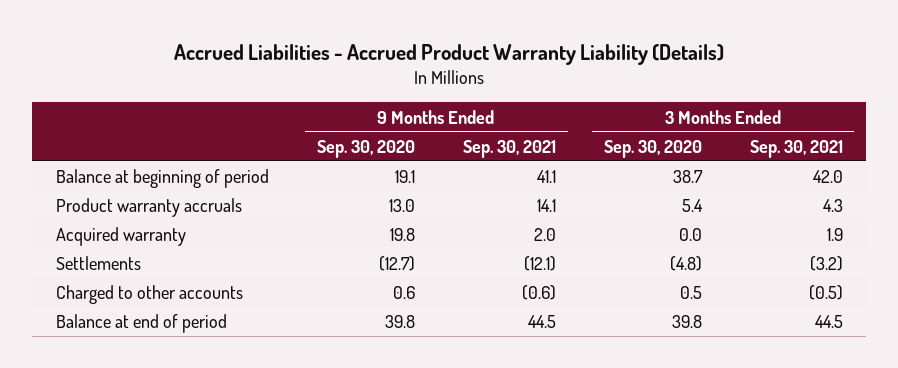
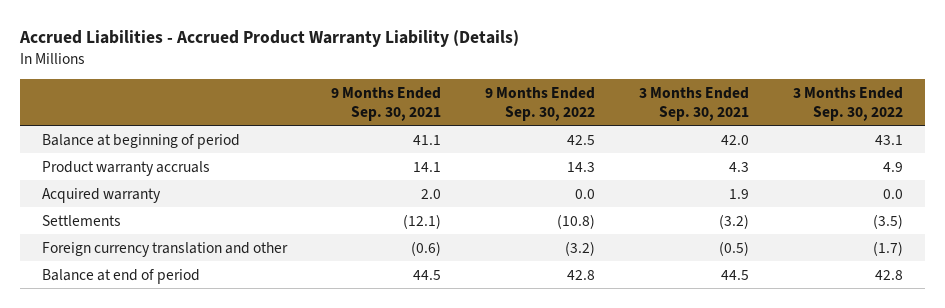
- | 9 Months Ended Sep. 30, 2020 | 9 Months Ended Sep. 30, 2021 | 3 Months Ended Sep. 30, 2020 | 3 Months Ended Sep. 30, 2021
+ | 9 Months Ended Sep. 30, 2021 | 9 Months Ended Sep. 30, 2022 | 3 Months Ended Sep. 30, 2021 | 3 Months Ended Sep. 30, 2022
- Charged to other accounts | 0.6 | (0.6) | 0.5 | (0.5)
+ Foreign currency translation and other | (0.6) | (3.2) | (0.5) | (1.7)

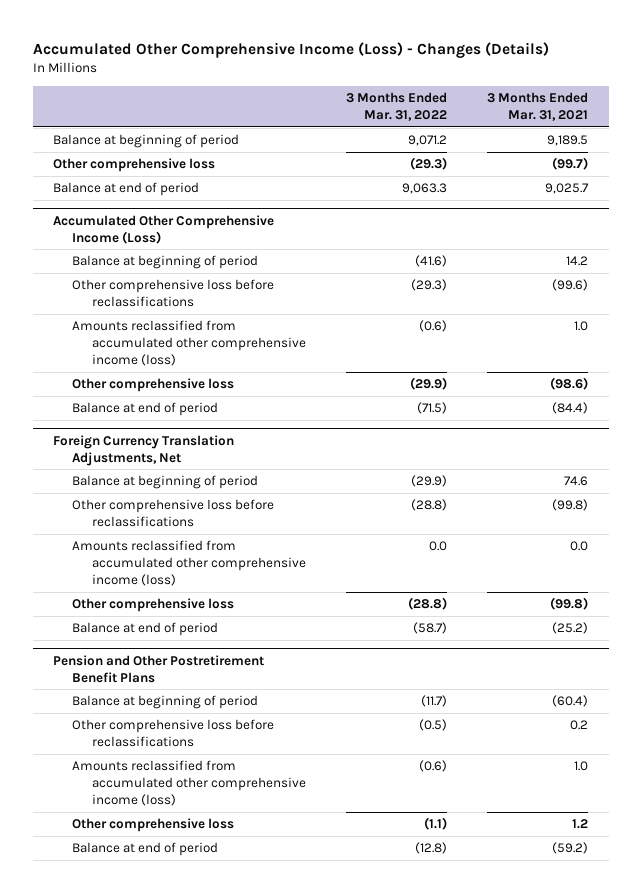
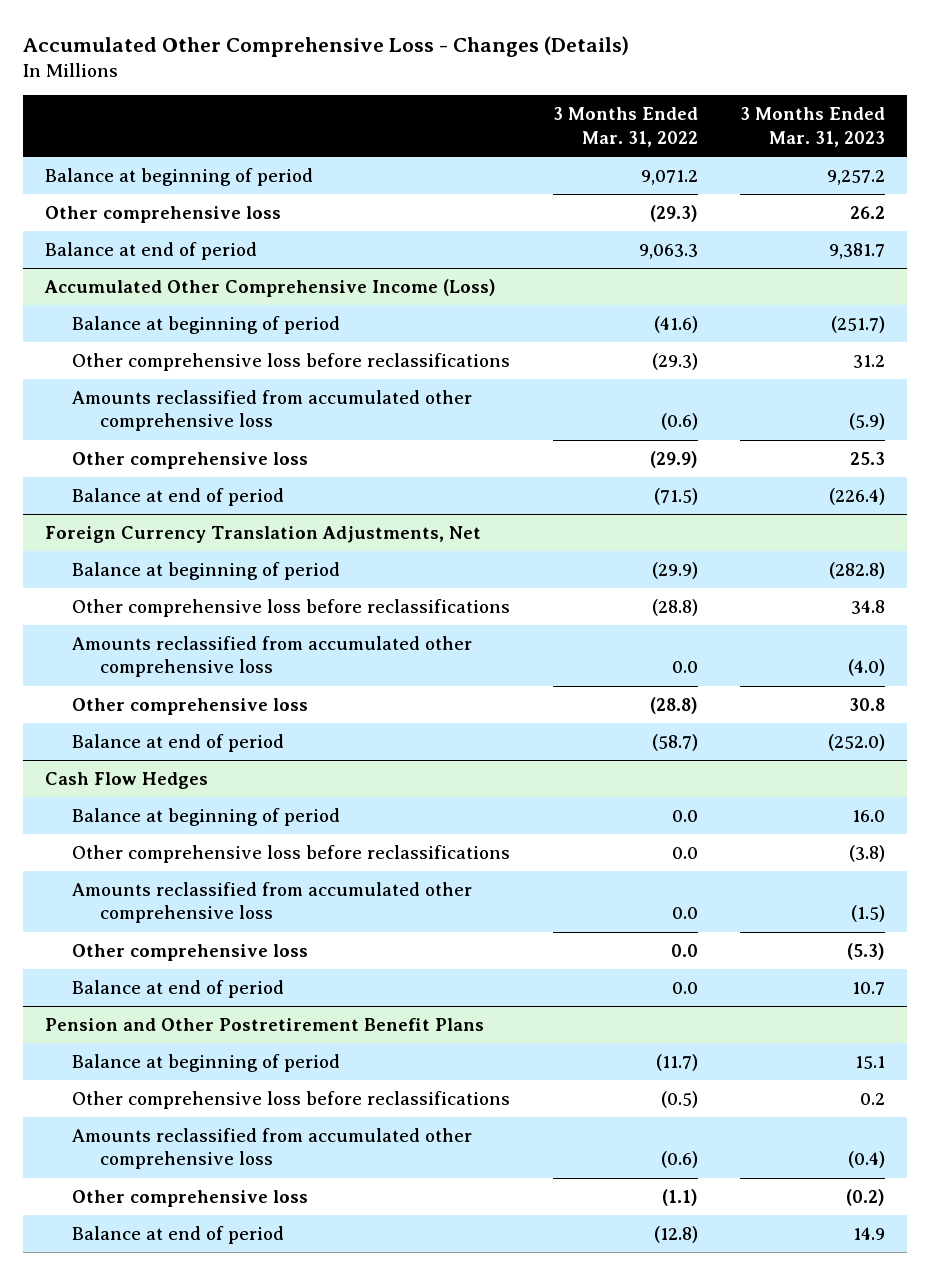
- Accumulated Other Comprehensive Income (Loss) - Changes (Details)
+ Accumulated Other Comprehensive Loss - Changes (Details)
- | 3 Months Ended Mar. 31, 2022 | 3 Months Ended Mar. 31, 2021
+ | 3 Months Ended Mar. 31, 2022 | 3 Months Ended Mar. 31, 2023
@ Accumulated Other Comprehensive Income (Loss)
- Amounts reclassified from accumulated other comprehensive income (loss) | (0.6) | 1.0
+ Amounts reclassified from accumulated other comprehensive loss | (0.6) | (5.9)
@ Foreign Currency Translation Adjustments, Net
- Amounts reclassified from accumulated other comprehensive income (loss) | 0.0 | 0.0
+ Amounts reclassified from accumulated other comprehensive loss | 0.0 | (4.0)
+ Cash Flow Hedges
+ Balance at beginning of period | 0.0 | 16.0
+ Other comprehensive loss before reclassifications | 0.0 | (3.8)
+ Amounts reclassified from accumulated other comprehensive loss | 0.0 | (1.5)
+ Other comprehensive loss | 0.0 | (5.3)
+ Balance at end of period | 0.0 | 10.7
@ Pension and Other Postretirement Benefit Plans
- Amounts reclassified from accumulated other comprehensive income (loss) | (0.6) | 1.0
+ Amounts reclassified from accumulated other comprehensive loss | (0.6) | (0.4)

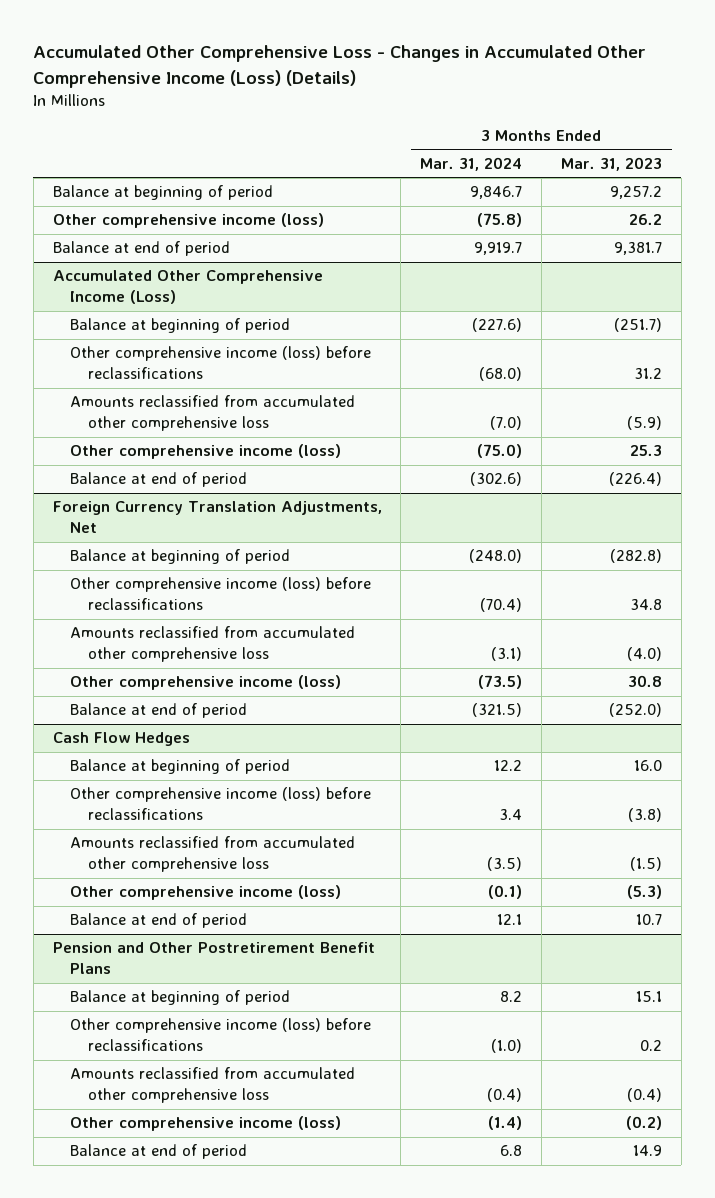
- Accumulated Other Comprehensive Loss - Changes (Details)
+ Accumulated Other Comprehensive Loss - Changes in Accumulated Other Comprehensive Income (Loss) (Details)
- | 3 Months Ended Mar. 31, 2022 | 3 Months Ended Mar. 31, 2023
+ | 3 Months Ended Mar. 31, 2024 | 3 Months Ended Mar. 31, 2023
- Other comprehensive loss | (29.3) | 26.2
+ Other comprehensive income (loss) | (75.8) | 26.2
@ Accumulated Other Comprehensive Income (Loss)
- Other comprehensive loss before reclassifications | (29.3) | 31.2
+ Other comprehensive income (loss) before reclassifications | (68.0) | 31.2
- Other comprehensive loss | (29.9) | 25.3
+ Other comprehensive income (loss) | (75.0) | 25.3
@ Foreign Currency Translation Adjustments, Net
- Other comprehensive loss before reclassifications | (28.8) | 34.8
+ Other comprehensive income (loss) before reclassifications | (70.4) | 34.8
- Other comprehensive loss | (28.8) | 30.8
+ Other comprehensive income (loss) | (73.5) | 30.8
@ Cash Flow Hedges
- Other comprehensive loss before reclassifications | 0.0 | (3.8)
+ Other comprehensive income (loss) before reclassifications | 3.4 | (3.8)
- Other comprehensive loss | 0.0 | (5.3)
+ Other comprehensive income (loss) | (0.1) | (5.3)
@ Pension and Other Postretirement Benefit Plans
- Other comprehensive loss before reclassifications | (0.5) | 0.2
+ Other comprehensive income (loss) before reclassifications | (1.0) | 0.2
- Other comprehensive loss | (1.1) | (0.2)
+ Other comprehensive income (loss) | (1.4) | (0.2)

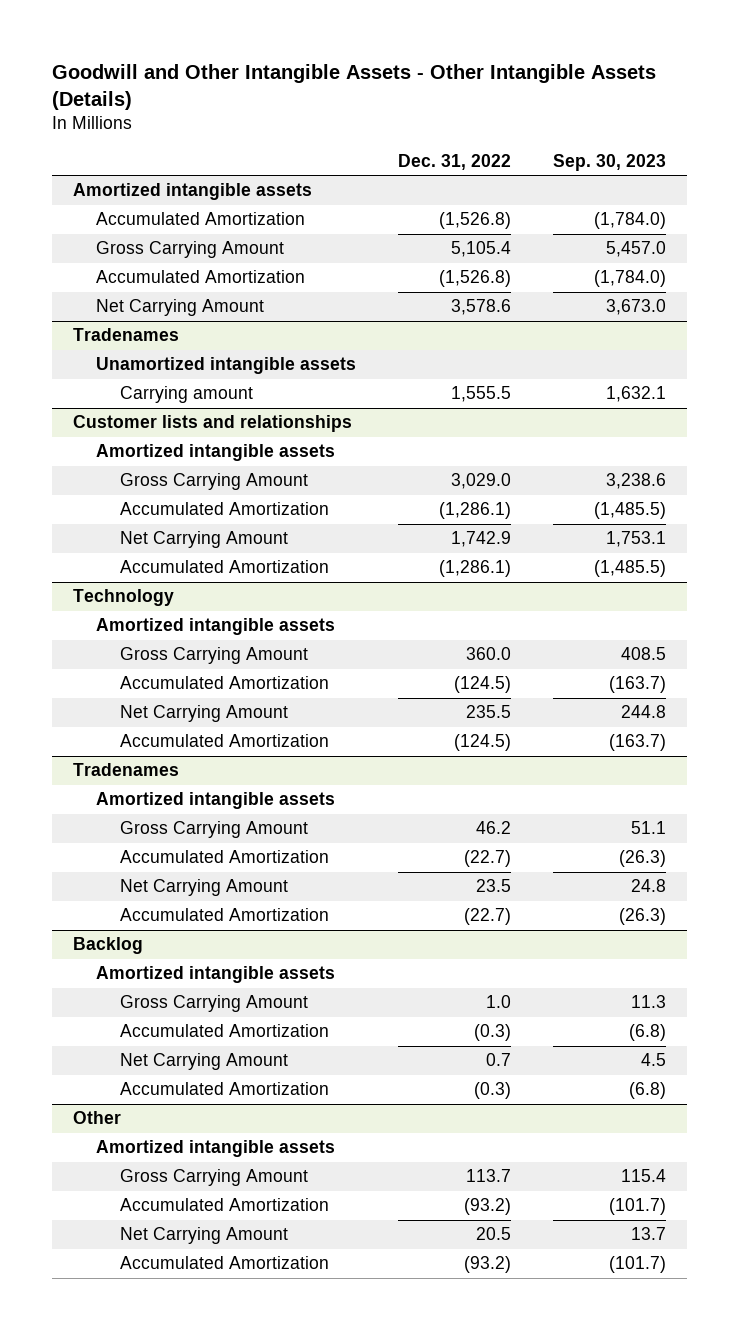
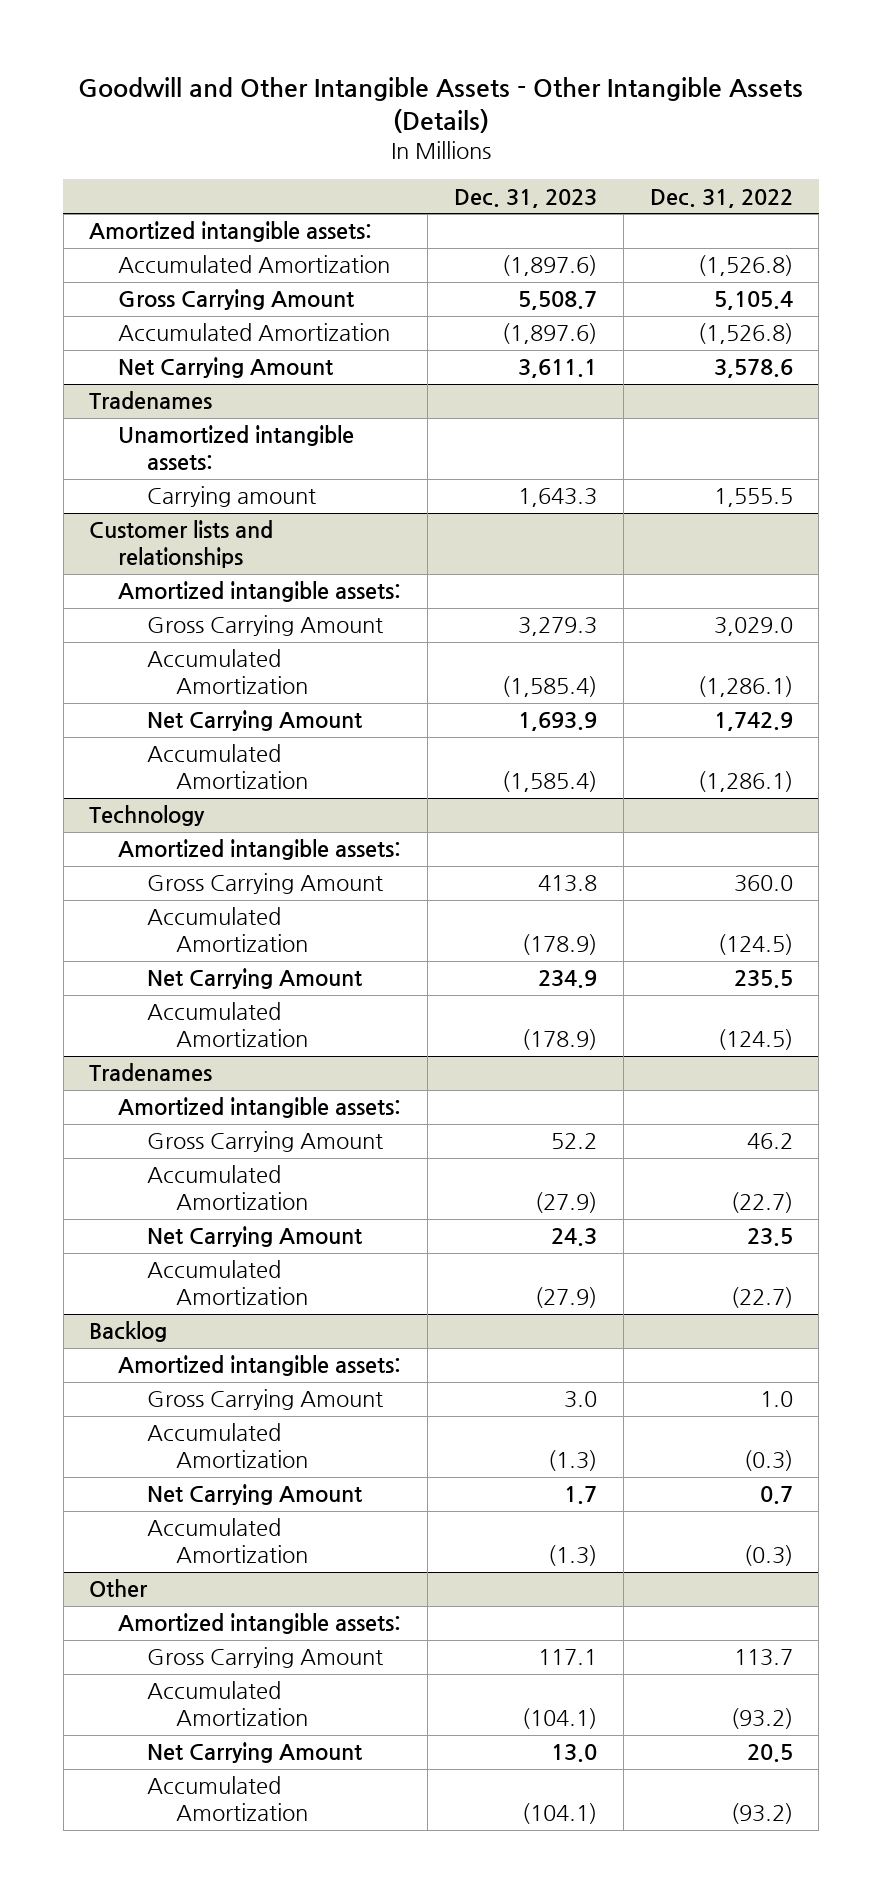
- | Dec. 31, 2022 | Sep. 30, 2023
+ | Dec. 31, 2023 | Dec. 31, 2022
- Amortized intangible assets
+ Amortized intangible assets:
@ Tradenames
- Unamortized intangible assets
+ Unamortized intangible assets:
@ Customer lists and relationships
- Amortized intangible assets
+ Amortized intangible assets:
@ Technology
- Amortized intangible assets
+ Amortized intangible assets:
@ Tradenames
- Amortized intangible assets
+ Amortized intangible assets:
@ Backlog
- Amortized intangible assets
+ Amortized intangible assets:
@ Other
- Amortized intangible assets
+ Amortized intangible assets:

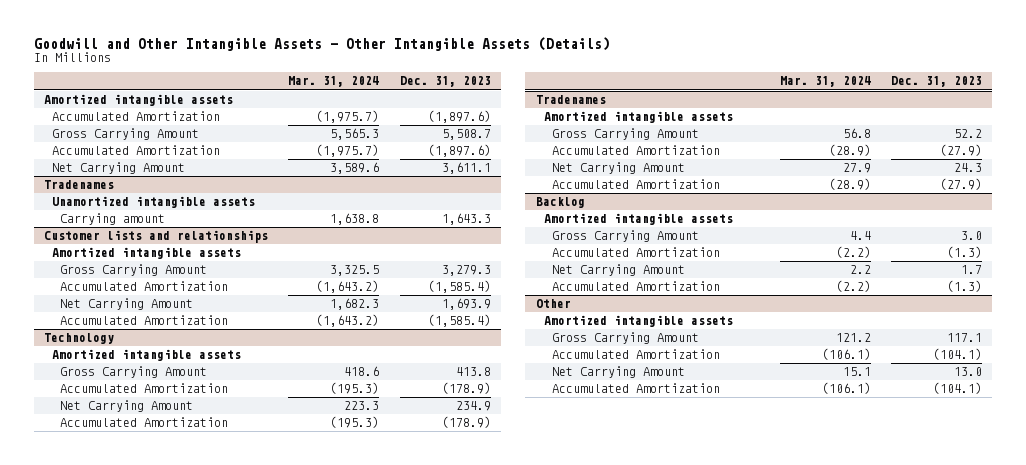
- | Dec. 31, 2023 | Dec. 31, 2022
+ | Mar. 31, 2024 | Dec. 31, 2023
- Amortized intangible assets:
+ Amortized intangible assets
@ Tradenames
- Unamortized intangible assets:
+ Unamortized intangible assets
@ Customer lists and relationships
- Amortized intangible assets:
+ Amortized intangible assets
@ Technology
- Amortized intangible assets:
+ Amortized intangible assets
@ Tradenames
- Amortized intangible assets:
+ Amortized intangible assets
@ Backlog
- Amortized intangible assets:
+ Amortized intangible assets
@ Other
- Amortized intangible assets:
+ Amortized intangible assets

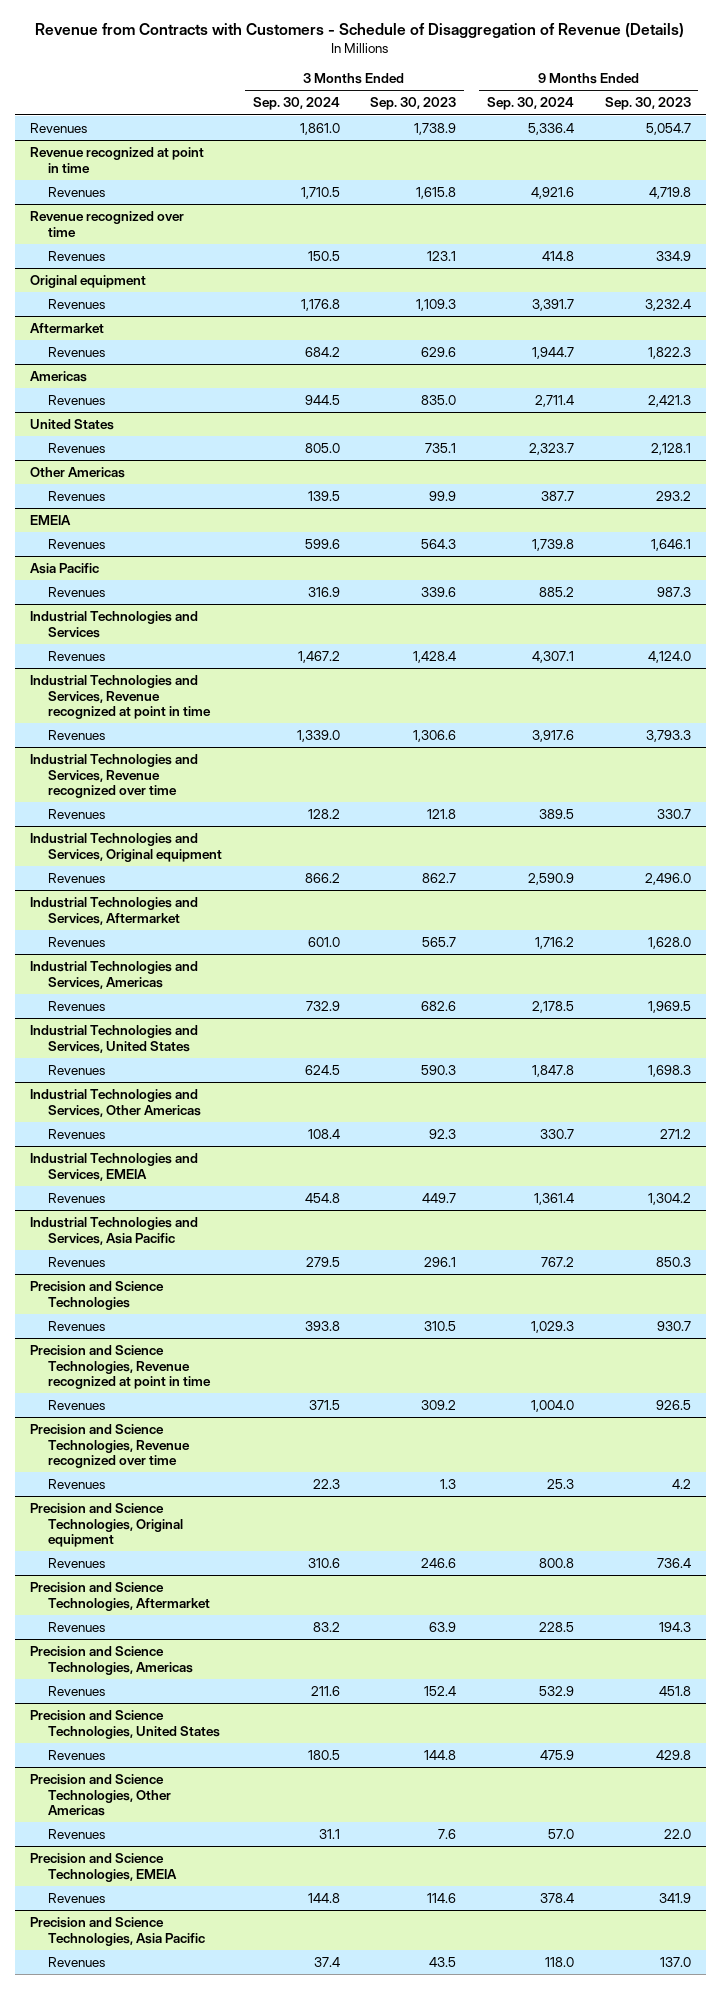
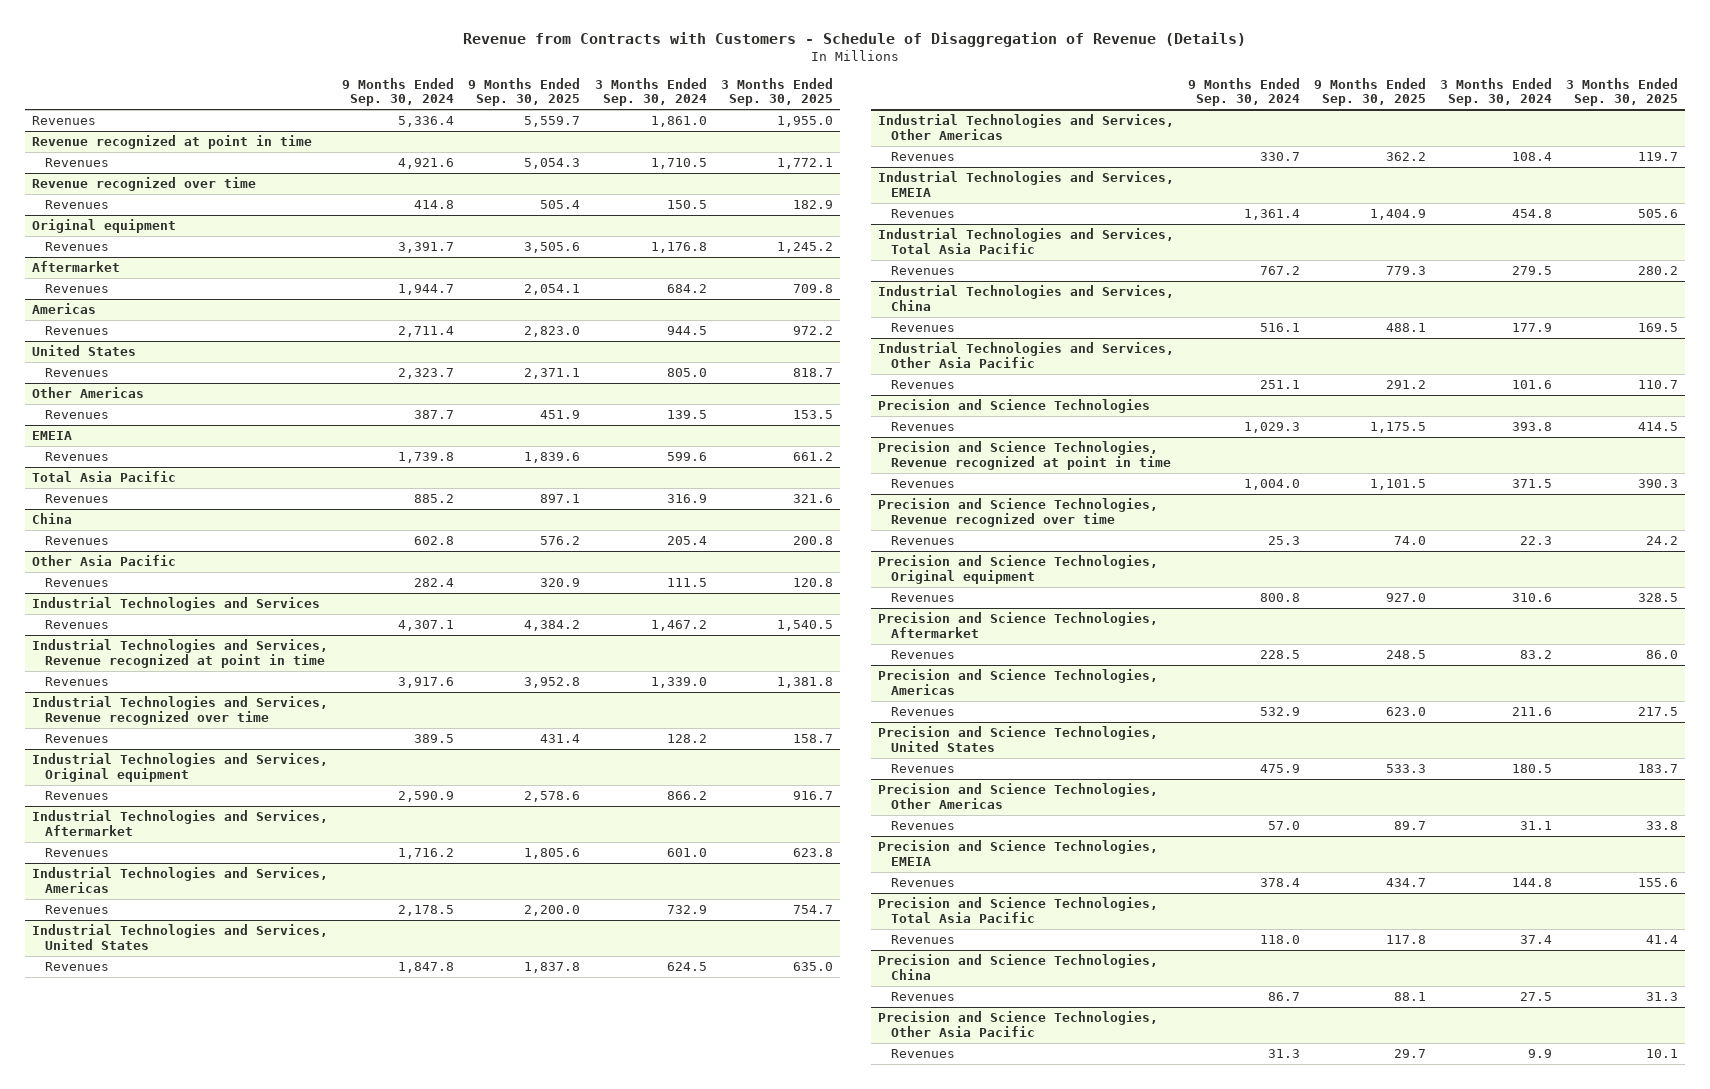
- | 3 Months Ended Sep. 30, 2024 | 3 Months Ended Sep. 30, 2023 | 9 Months Ended Sep. 30, 2024 | 9 Months Ended Sep. 30, 2023
+ | 9 Months Ended Sep. 30, 2024 | 9 Months Ended Sep. 30, 2025 | 3 Months Ended Sep. 30, 2024 | 3 Months Ended Sep. 30, 2025
- Asia Pacific
+ Total Asia Pacific
+ China
+ Revenues | 602.8 | 576.2 | 205.4 | 200.8
+ Other Asia Pacific
+ Revenues | 282.4 | 320.9 | 111.5 | 120.8
- Industrial Technologies and Services, Asia Pacific
+ Industrial Technologies and Services, Total Asia Pacific
+ Industrial Technologies and Services, China
+ Revenues | 516.1 | 488.1 | 177.9 | 169.5
+ Industrial Technologies and Services, Other Asia Pacific
+ Revenues | 251.1 | 291.2 | 101.6 | 110.7
- Precision and Science Technologies, Asia Pacific
+ Precision and Science Technologies, Total Asia Pacific
+ Precision and Science Technologies, China
+ Revenues | 86.7 | 88.1 | 27.5 | 31.3
+ Precision and Science Technologies, Other Asia Pacific
+ Revenues | 31.3 | 29.7 | 9.9 | 10.1

